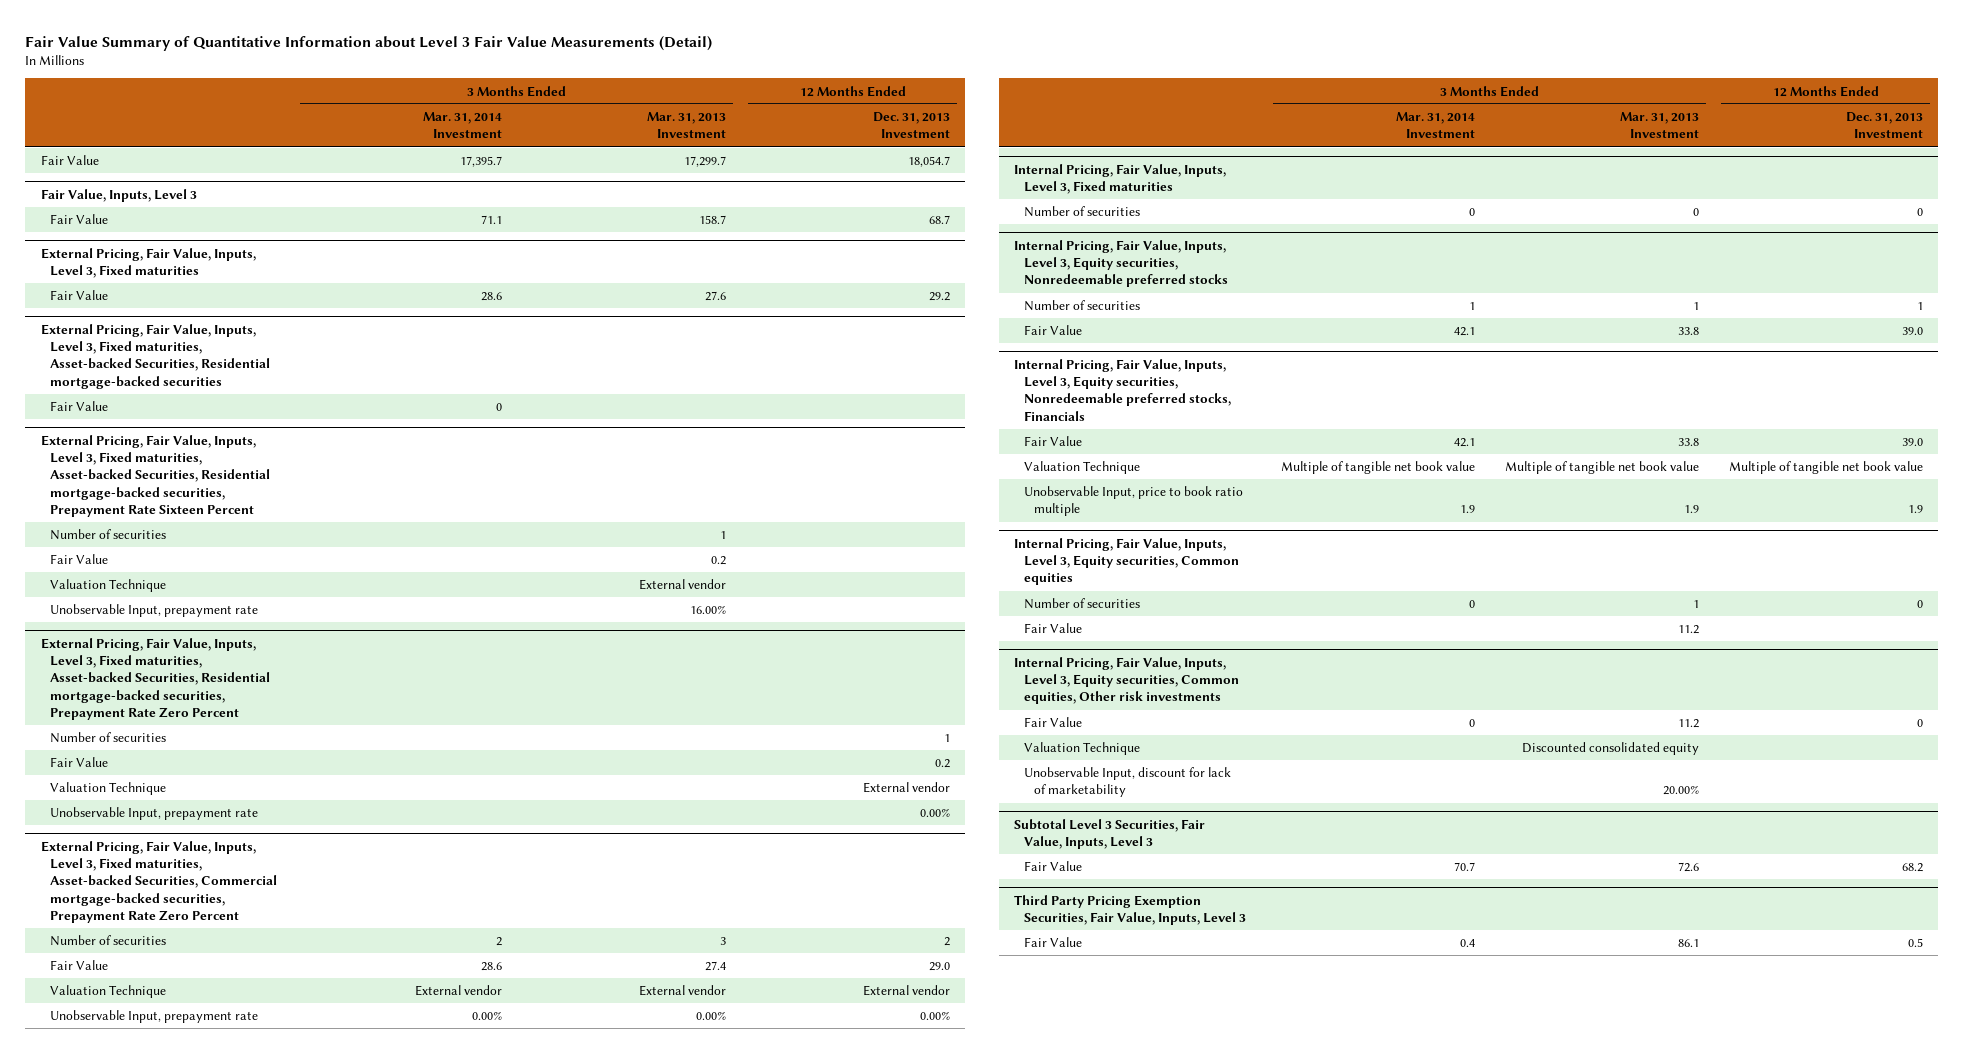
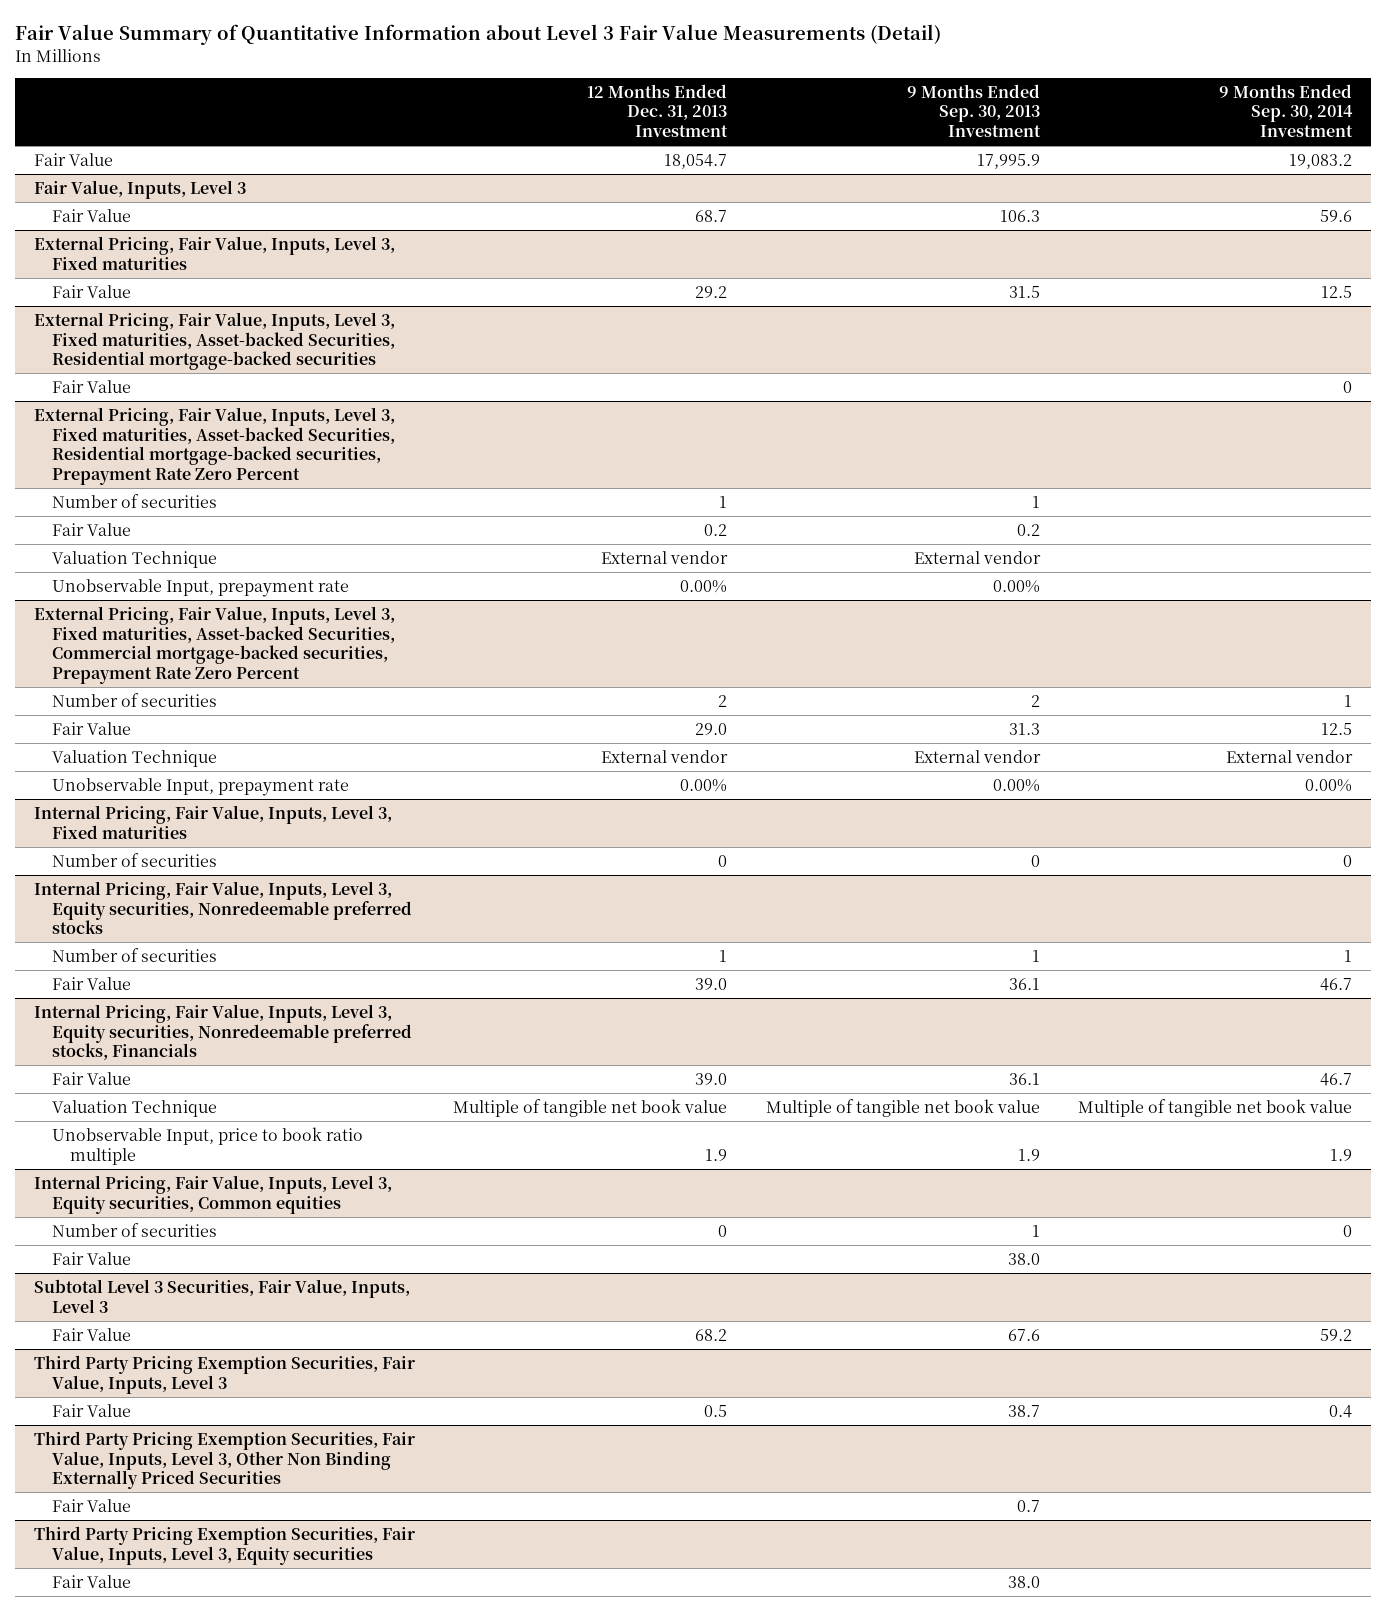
- | 3 Months Ended Mar. 31, 2014 Investment | 3 Months Ended Mar. 31, 2013 Investment | 12 Months Ended Dec. 31, 2013 Investment
+ | 12 Months Ended Dec. 31, 2013 Investment | 9 Months Ended Sep. 30, 2013 Investment | 9 Months Ended Sep. 30, 2014 Investment
- External Pricing, Fair Value, Inputs, Level 3, Fixed maturities, Asset-backed Securities, Residential mortgage-backed securities, Prepayment Rate Sixteen Percent
- Number of securities | | 1 |
- Fair Value | | 0.2 |
- Valuation Technique | | External vendor |
- Unobservable Input, prepayment rate | | 16.00% |
- Internal Pricing, Fair Value, Inputs, Level 3, Equity securities, Common equities, Other risk investments
- Fair Value | 0 | 11.2 | 0
- Valuation Technique | | Discounted consolidated equity |
- Unobservable Input, discount for lack of marketability | | 20.00% |
+ Third Party Pricing Exemption Securities, Fair Value, Inputs, Level 3, Other Non Binding Externally Priced Securities
+ Fair Value | | 0.7 |
+ Third Party Pricing Exemption Securities, Fair Value, Inputs, Level 3, Equity securities
+ Fair Value | | 38.0 |

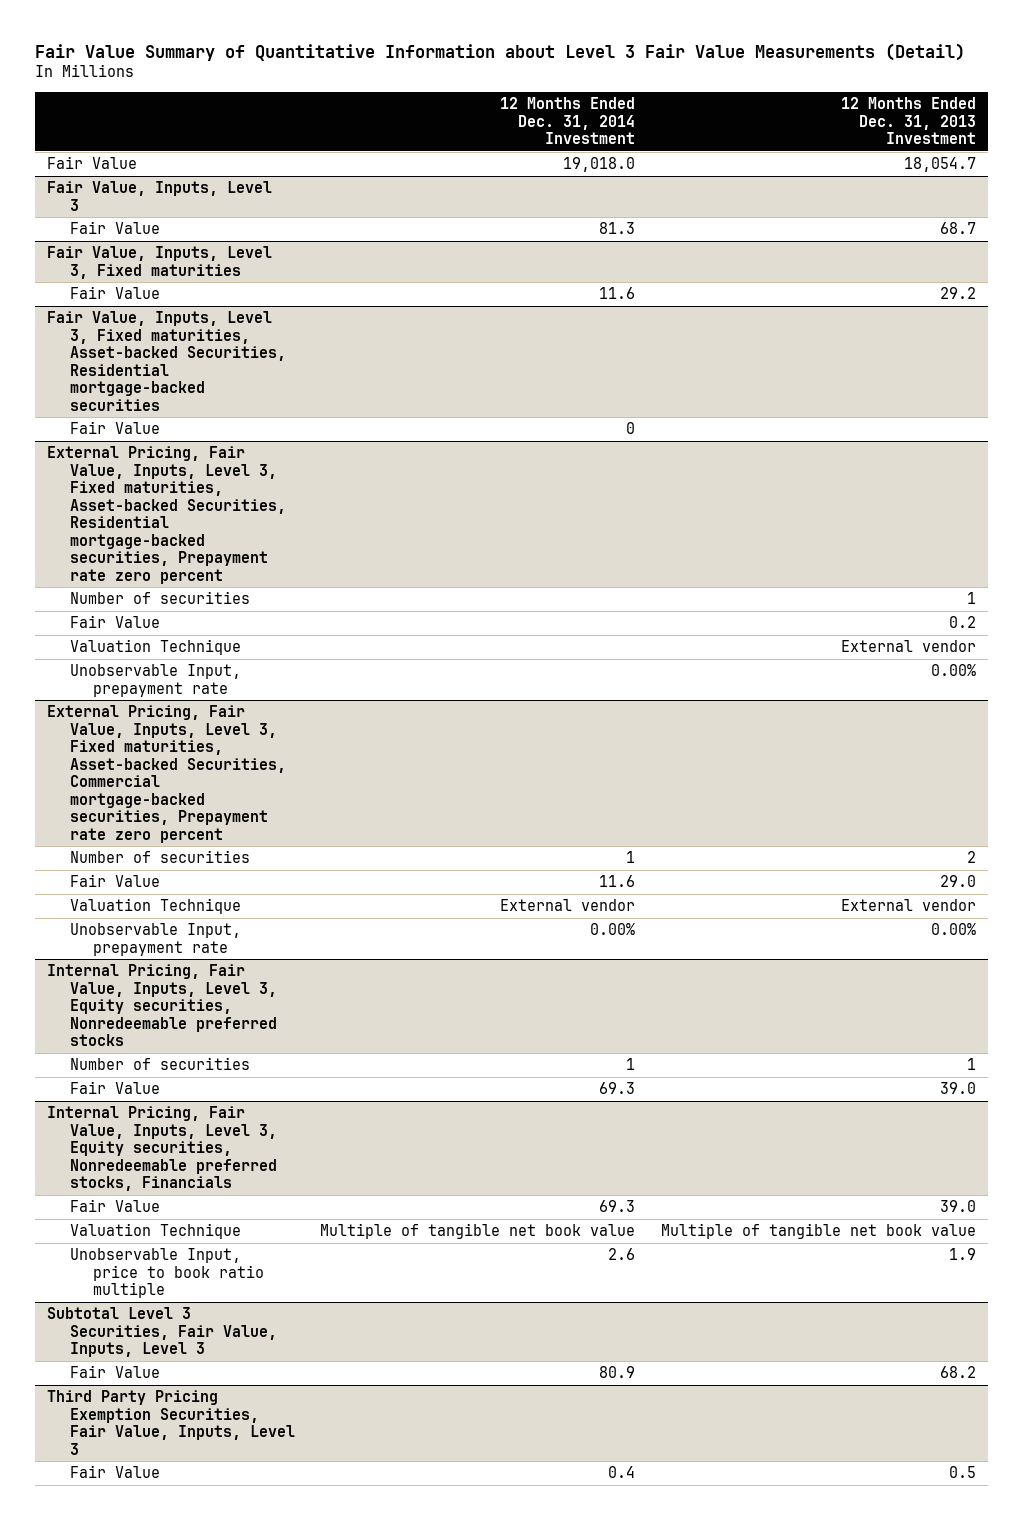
- | 12 Months Ended Dec. 31, 2013 Investment | 9 Months Ended Sep. 30, 2013 Investment | 9 Months Ended Sep. 30, 2014 Investment
+ | 12 Months Ended Dec. 31, 2014 Investment | 12 Months Ended Dec. 31, 2013 Investment
- External Pricing, Fair Value, Inputs, Level 3, Fixed maturities
+ Fair Value, Inputs, Level 3, Fixed maturities
- External Pricing, Fair Value, Inputs, Level 3, Fixed maturities, Asset-backed Securities, Residential mortgage-backed securities
+ Fair Value, Inputs, Level 3, Fixed maturities, Asset-backed Securities, Residential mortgage-backed securities
- External Pricing, Fair Value, Inputs, Level 3, Fixed maturities, Asset-backed Securities, Residential mortgage-backed securities, Prepayment Rate Zero Percent
+ External Pricing, Fair Value, Inputs, Level 3, Fixed maturities, Asset-backed Securities, Residential mortgage-backed securities, Prepayment rate zero percent
- External Pricing, Fair Value, Inputs, Level 3, Fixed maturities, Asset-backed Securities, Commercial mortgage-backed securities, Prepayment Rate Zero Percent
+ External Pricing, Fair Value, Inputs, Level 3, Fixed maturities, Asset-backed Securities, Commercial mortgage-backed securities, Prepayment rate zero percent
- Internal Pricing, Fair Value, Inputs, Level 3, Fixed maturities
- Number of securities | 0 | 0 | 0
- Internal Pricing, Fair Value, Inputs, Level 3, Equity securities, Common equities
- Number of securities | 0 | 1 | 0
- Fair Value | | 38.0 |
- Third Party Pricing Exemption Securities, Fair Value, Inputs, Level 3, Other Non Binding Externally Priced Securities
- Fair Value | | 0.7 |
- Third Party Pricing Exemption Securities, Fair Value, Inputs, Level 3, Equity securities
- Fair Value | | 38.0 |

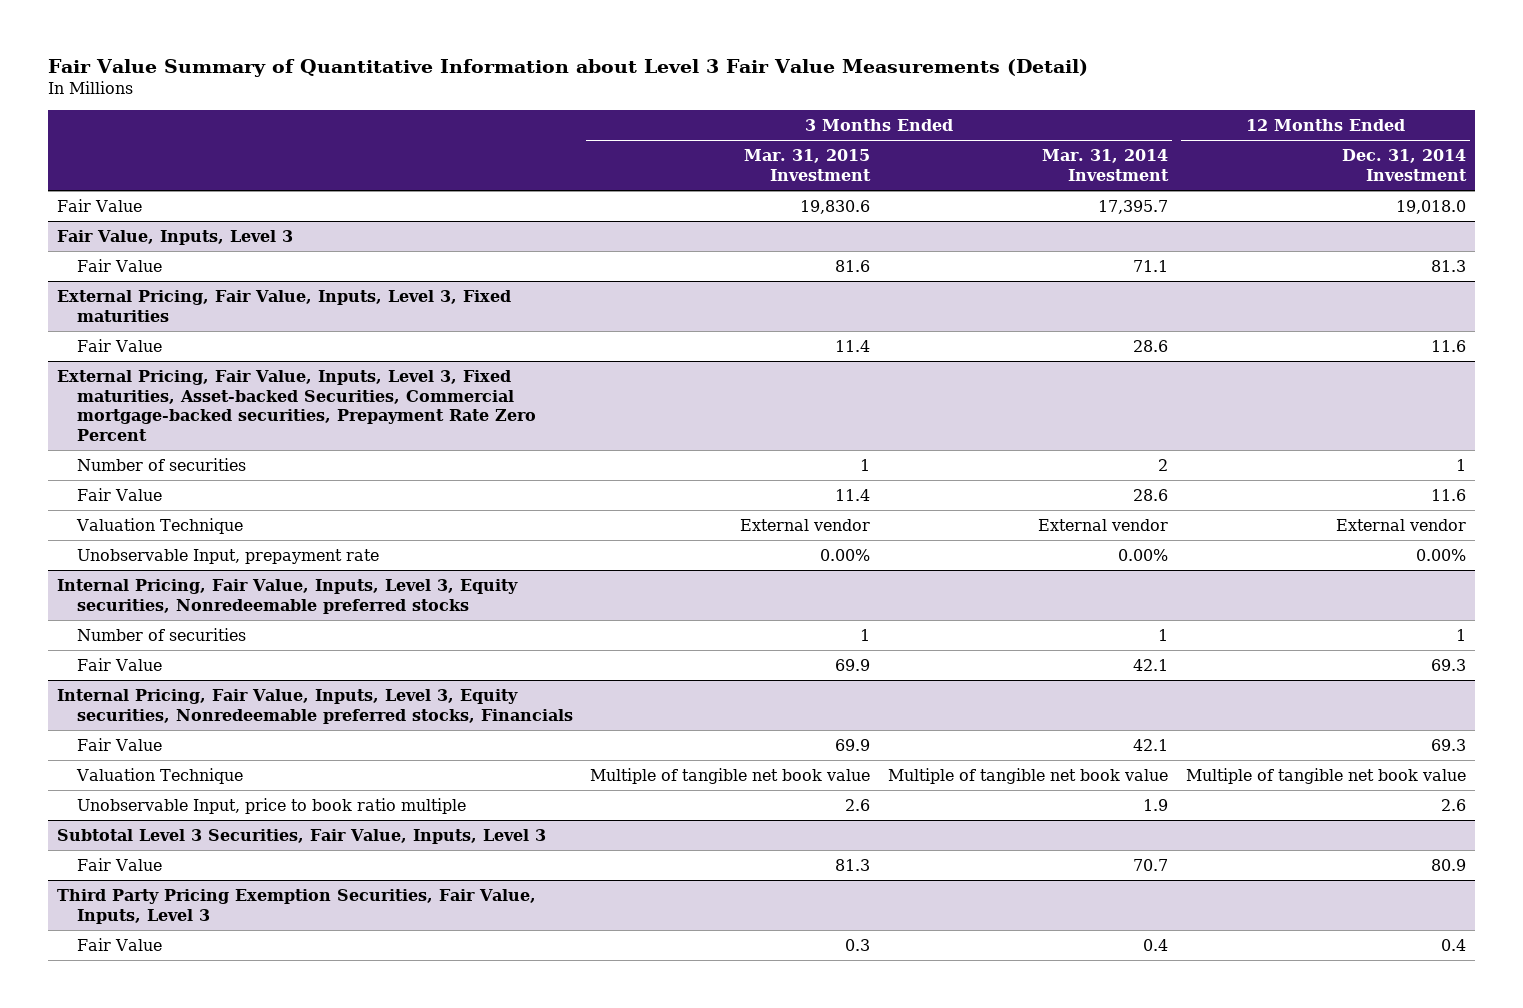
- | 12 Months Ended Dec. 31, 2014 Investment | 12 Months Ended Dec. 31, 2013 Investment
+ | 3 Months Ended Mar. 31, 2015 Investment | 3 Months Ended Mar. 31, 2014 Investment | 12 Months Ended Dec. 31, 2014 Investment
- Fair Value, Inputs, Level 3, Fixed maturities
+ External Pricing, Fair Value, Inputs, Level 3, Fixed maturities
- Fair Value, Inputs, Level 3, Fixed maturities, Asset-backed Securities, Residential mortgage-backed securities
- Fair Value | 0 |
- External Pricing, Fair Value, Inputs, Level 3, Fixed maturities, Asset-backed Securities, Residential mortgage-backed securities, Prepayment rate zero percent
- Number of securities | | 1
- Fair Value | | 0.2
- Valuation Technique | | External vendor
- Unobservable Input, prepayment rate | | 0.00%
- External Pricing, Fair Value, Inputs, Level 3, Fixed maturities, Asset-backed Securities, Commercial mortgage-backed securities, Prepayment rate zero percent
+ External Pricing, Fair Value, Inputs, Level 3, Fixed maturities, Asset-backed Securities, Commercial mortgage-backed securities, Prepayment Rate Zero Percent

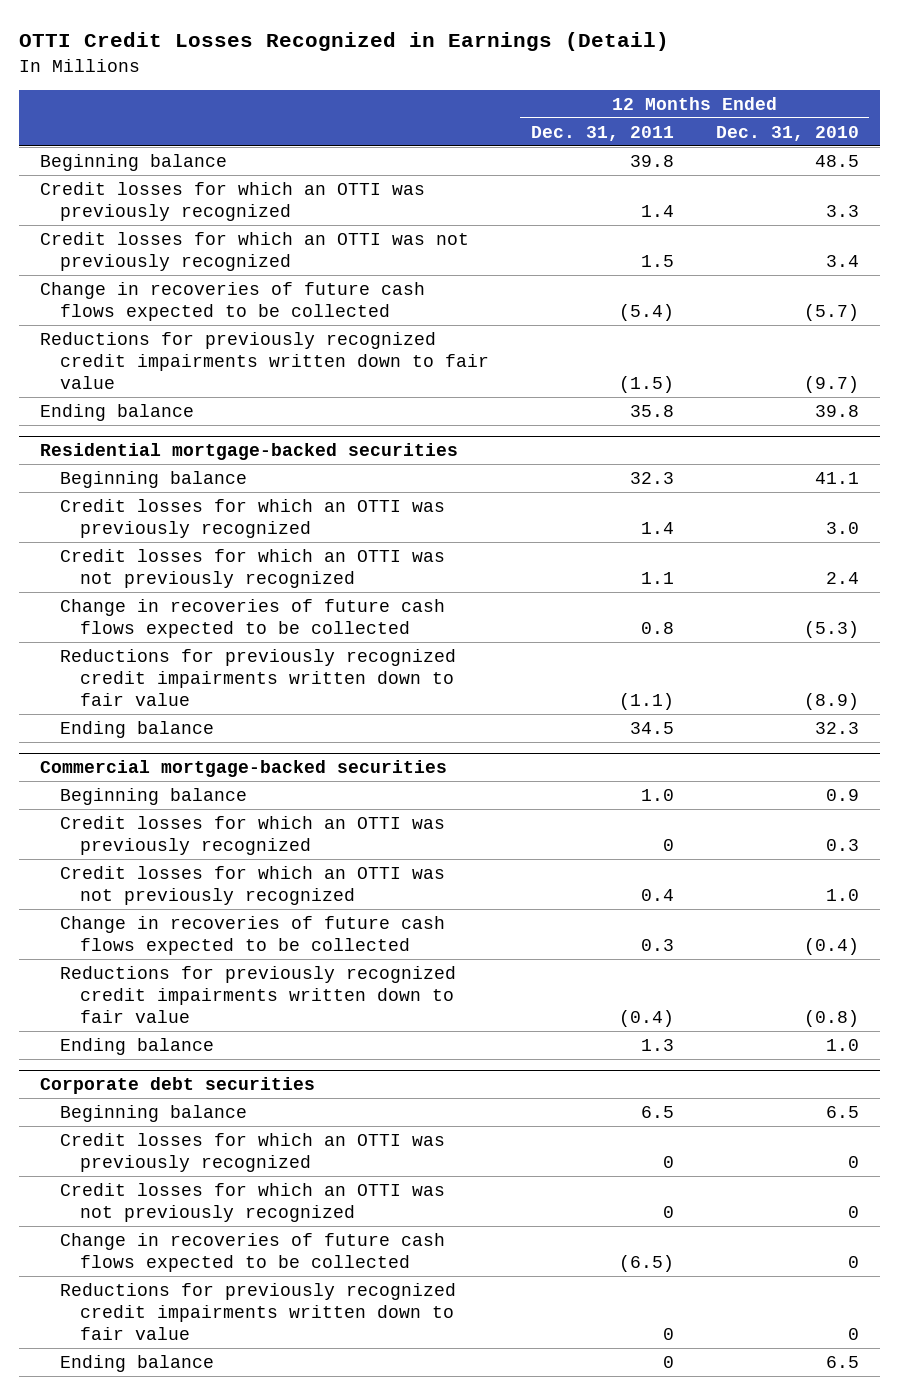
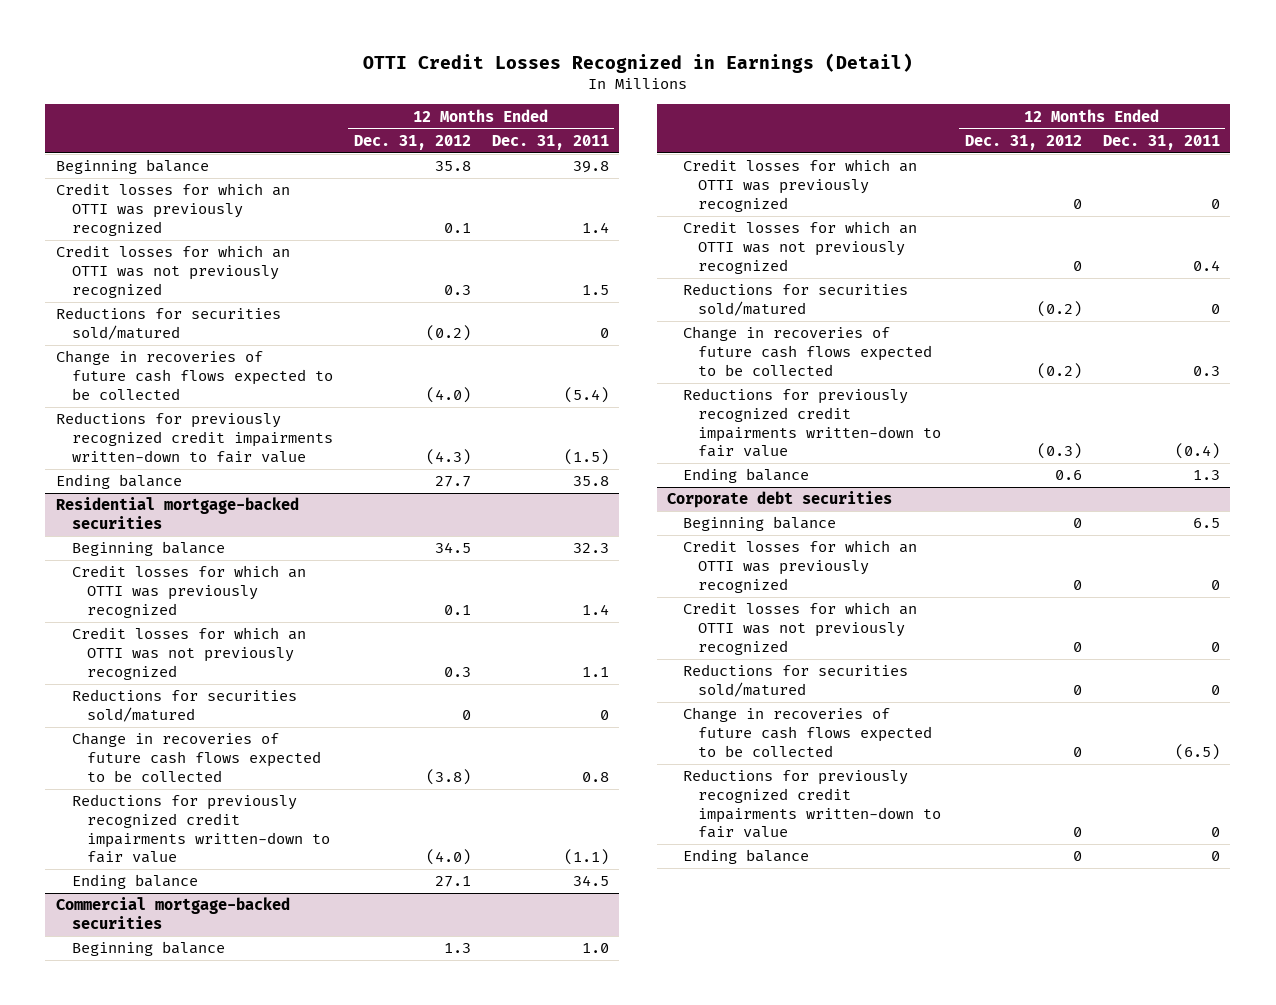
- | 12 Months Ended Dec. 31, 2011 | 12 Months Ended Dec. 31, 2010
+ | 12 Months Ended Dec. 31, 2012 | 12 Months Ended Dec. 31, 2011
+ Reductions for securities sold/matured | (0.2) | 0
- Reductions for previously recognized credit impairments written down to fair value | (1.5) | (9.7)
+ Reductions for previously recognized credit impairments written-down to fair value | (4.3) | (1.5)
@ Residential mortgage-backed securities
+ Reductions for securities sold/matured | 0 | 0
- Reductions for previously recognized credit impairments written down to fair value | (1.1) | (8.9)
+ Reductions for previously recognized credit impairments written-down to fair value | (4.0) | (1.1)
@ Commercial mortgage-backed securities
+ Reductions for securities sold/matured | (0.2) | 0
- Reductions for previously recognized credit impairments written down to fair value | (0.4) | (0.8)
+ Reductions for previously recognized credit impairments written-down to fair value | (0.3) | (0.4)
@ Corporate debt securities
+ Reductions for securities sold/matured | 0 | 0
- Reductions for previously recognized credit impairments written down to fair value | 0 | 0
+ Reductions for previously recognized credit impairments written-down to fair value | 0 | 0

